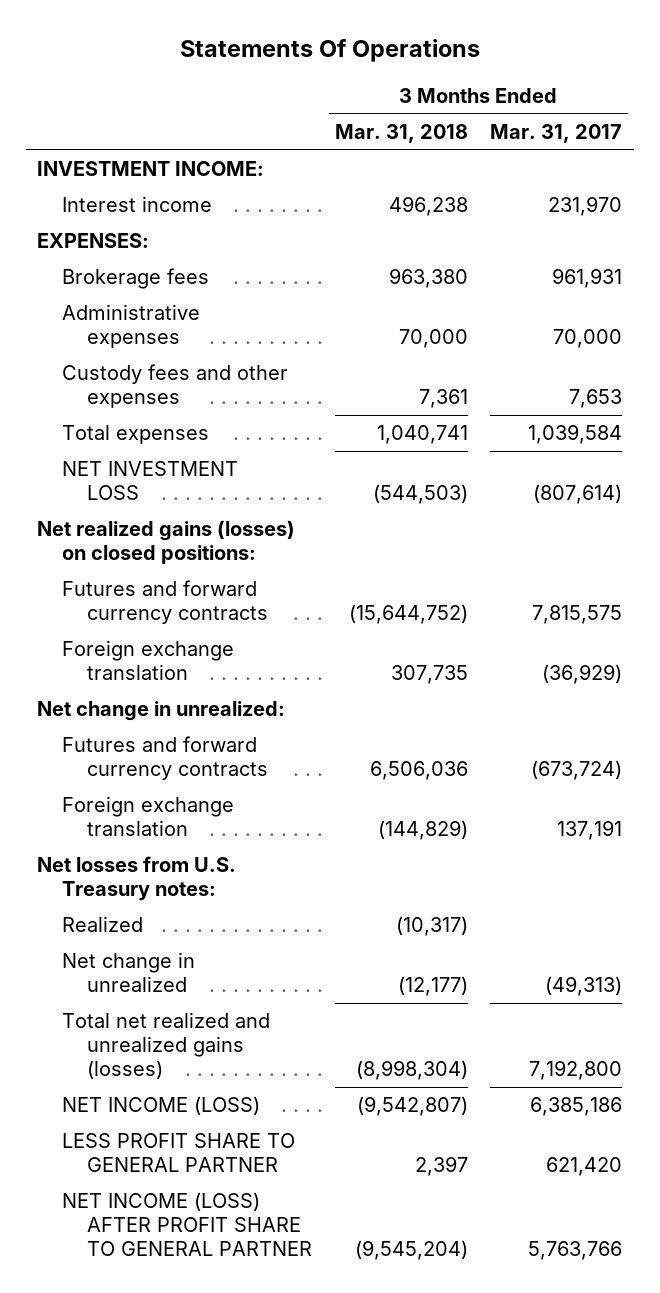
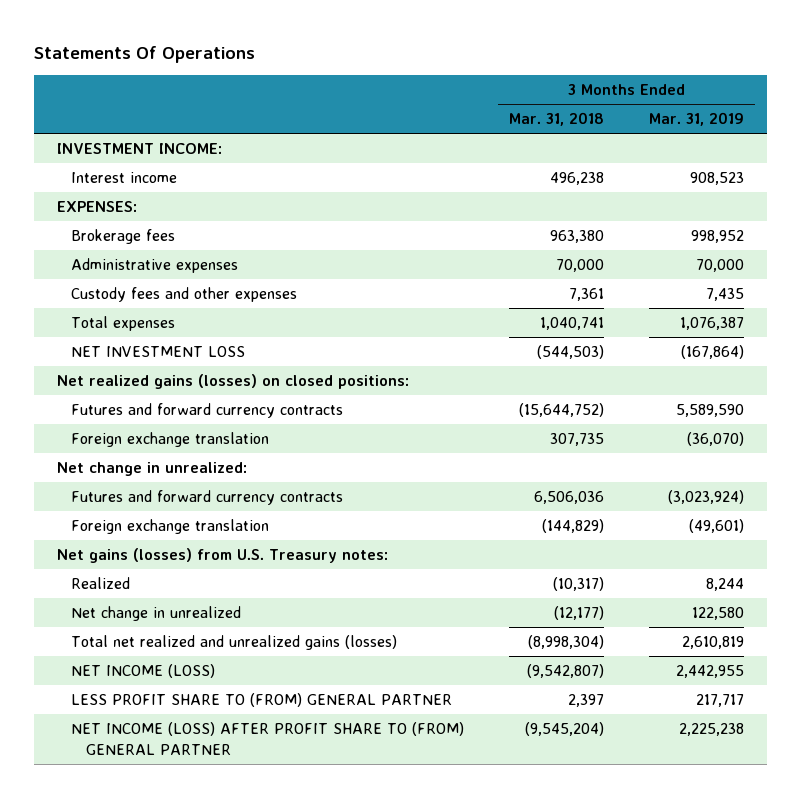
- | 3 Months Ended Mar. 31, 2018 | 3 Months Ended Mar. 31, 2017
+ | 3 Months Ended Mar. 31, 2018 | 3 Months Ended Mar. 31, 2019
- Net losses from U.S. Treasury notes:
+ Net gains (losses) from U.S. Treasury notes:
- LESS PROFIT SHARE TO GENERAL PARTNER | 2,397 | 621,420
- NET INCOME (LOSS) AFTER PROFIT SHARE TO GENERAL PARTNER | (9,545,204) | 5,763,766
+ LESS PROFIT SHARE TO (FROM) GENERAL PARTNER | 2,397 | 217,717
+ NET INCOME (LOSS) AFTER PROFIT SHARE TO (FROM) GENERAL PARTNER | (9,545,204) | 2,225,238

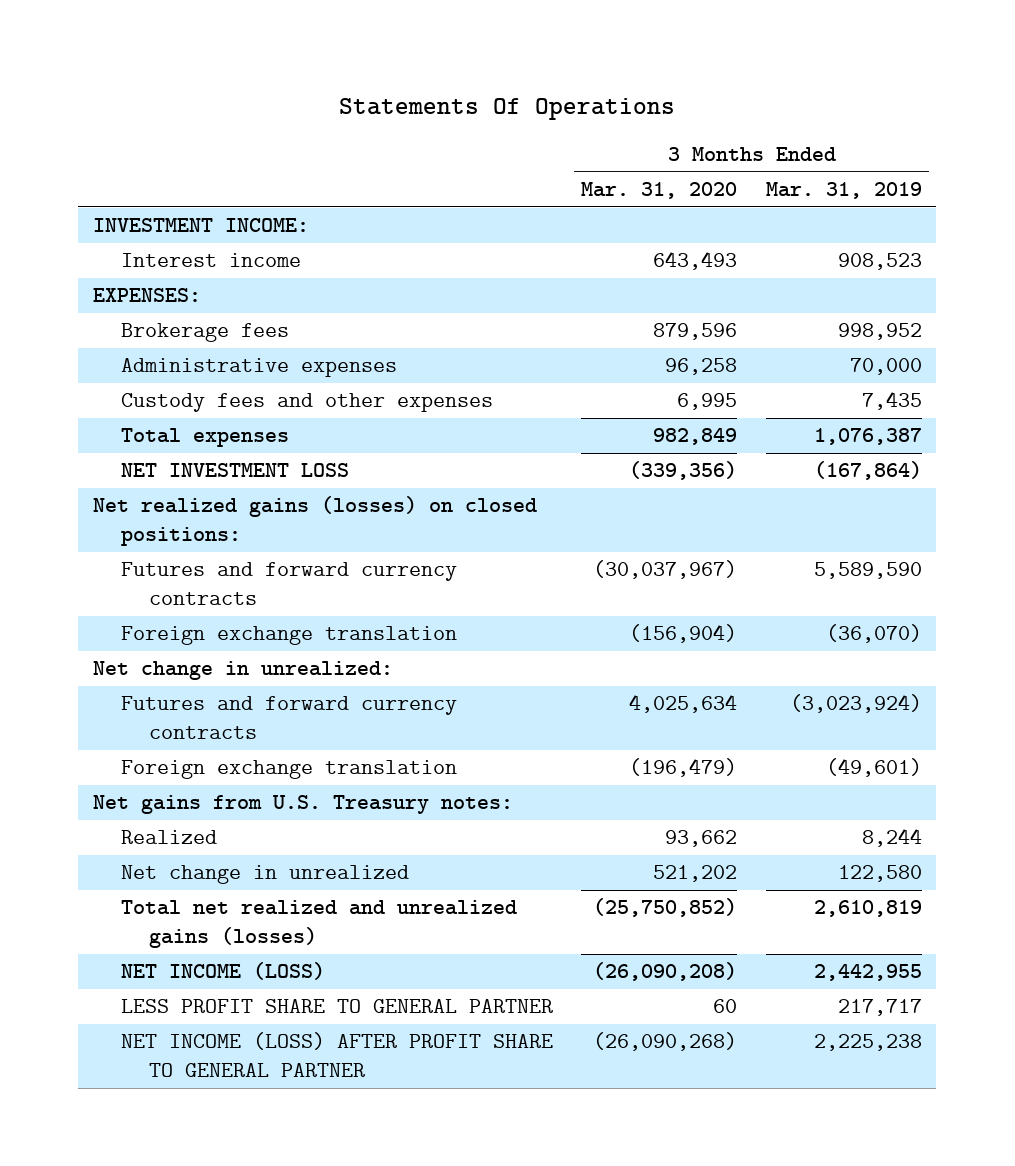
- | 3 Months Ended Mar. 31, 2018 | 3 Months Ended Mar. 31, 2019
+ | 3 Months Ended Mar. 31, 2020 | 3 Months Ended Mar. 31, 2019
- Net gains (losses) from U.S. Treasury notes:
+ Net gains from U.S. Treasury notes:
- LESS PROFIT SHARE TO (FROM) GENERAL PARTNER | 2,397 | 217,717
- NET INCOME (LOSS) AFTER PROFIT SHARE TO (FROM) GENERAL PARTNER | (9,545,204) | 2,225,238
+ LESS PROFIT SHARE TO GENERAL PARTNER | 60 | 217,717
+ NET INCOME (LOSS) AFTER PROFIT SHARE TO GENERAL PARTNER | (26,090,268) | 2,225,238

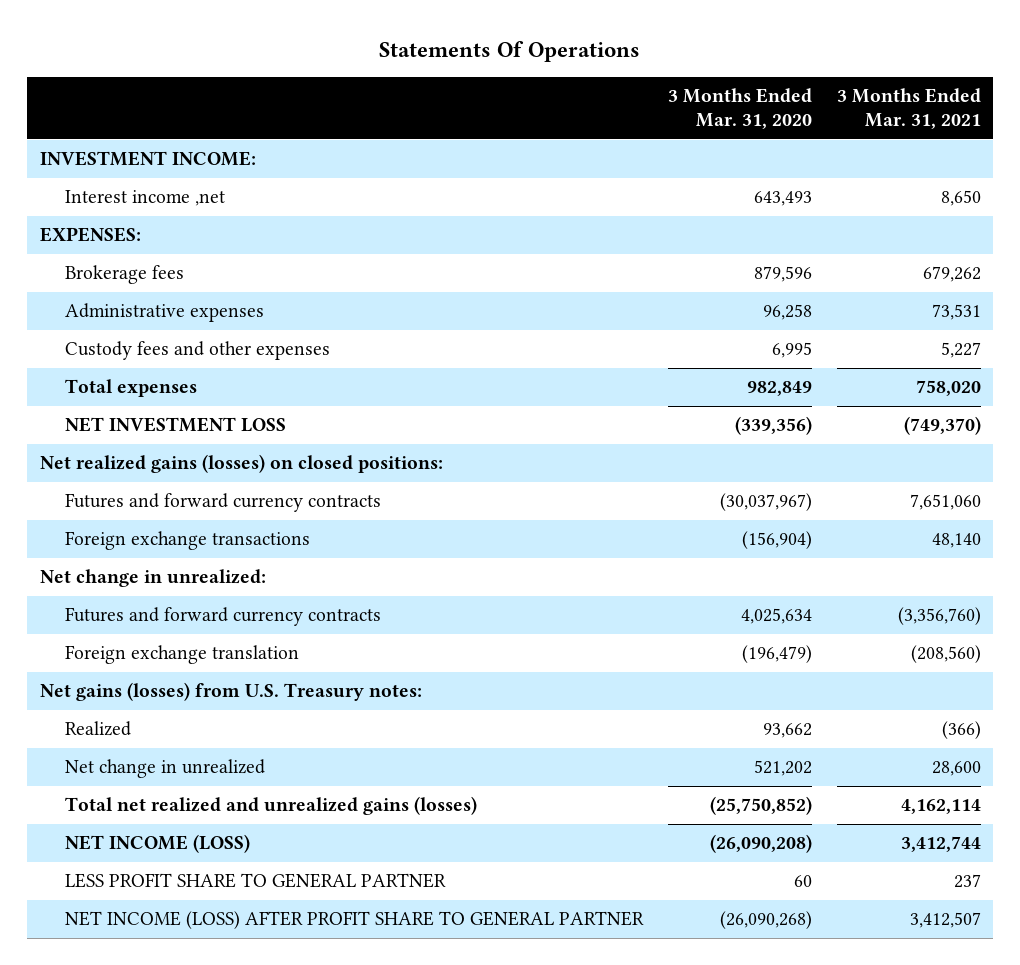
- | 3 Months Ended Mar. 31, 2020 | 3 Months Ended Mar. 31, 2019
+ | 3 Months Ended Mar. 31, 2020 | 3 Months Ended Mar. 31, 2021
- Interest income | 643,493 | 908,523
+ Interest income ,net | 643,493 | 8,650
- Foreign exchange translation | (156,904) | (36,070)
+ Foreign exchange transactions | (156,904) | 48,140
- Net gains from U.S. Treasury notes:
+ Net gains (losses) from U.S. Treasury notes:

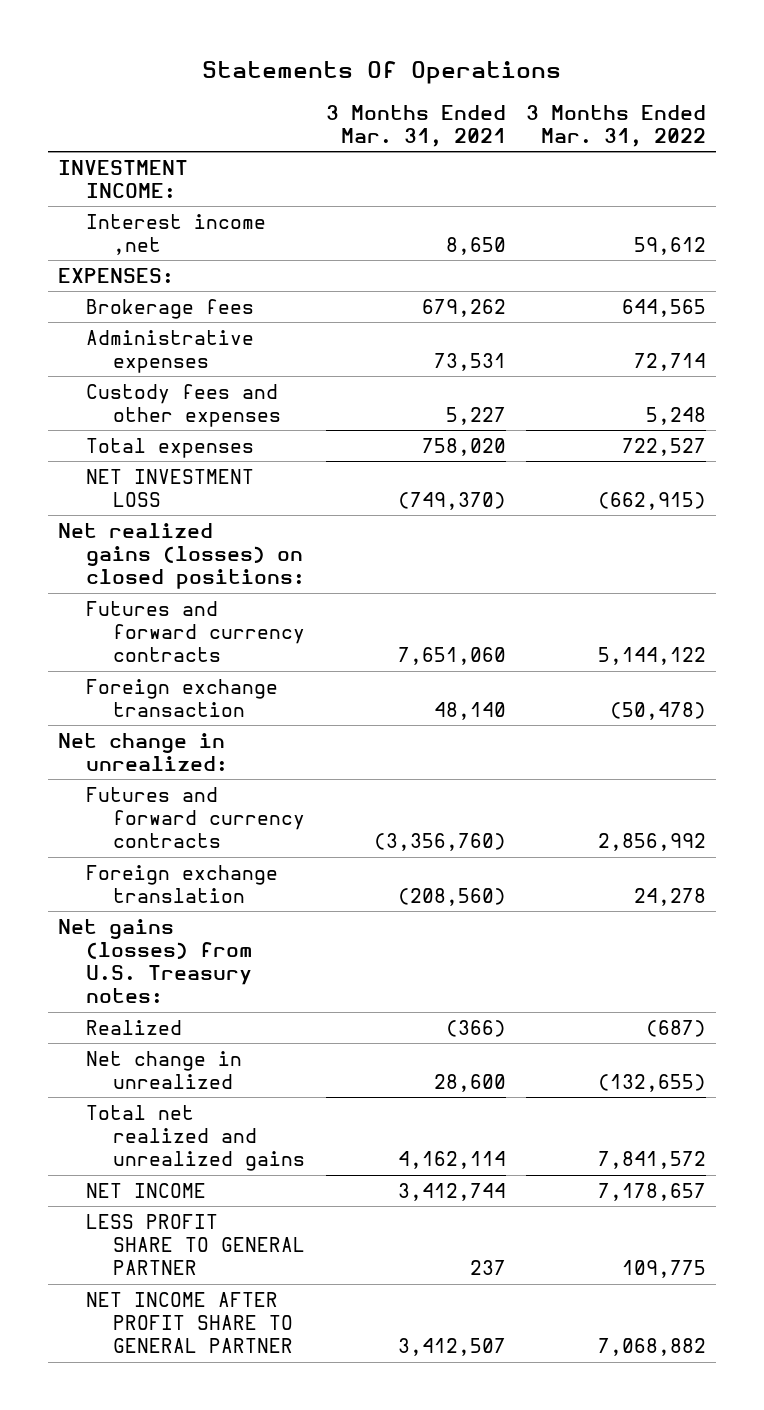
- | 3 Months Ended Mar. 31, 2020 | 3 Months Ended Mar. 31, 2021
+ | 3 Months Ended Mar. 31, 2021 | 3 Months Ended Mar. 31, 2022
- Foreign exchange transactions | (156,904) | 48,140
+ Foreign exchange transaction | 48,140 | (50,478)
- Total net realized and unrealized gains (losses) | (25,750,852) | 4,162,114
- NET INCOME (LOSS) | (26,090,208) | 3,412,744
+ Total net realized and unrealized gains | 4,162,114 | 7,841,572
+ NET INCOME | 3,412,744 | 7,178,657
- NET INCOME (LOSS) AFTER PROFIT SHARE TO GENERAL PARTNER | (26,090,268) | 3,412,507
+ NET INCOME AFTER PROFIT SHARE TO GENERAL PARTNER | 3,412,507 | 7,068,882

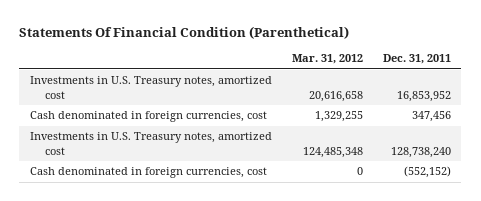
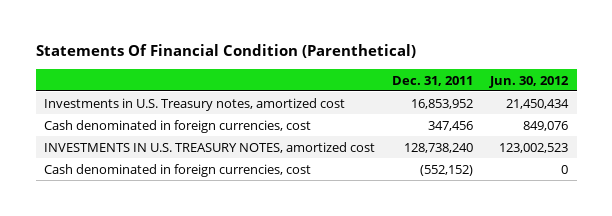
- | Mar. 31, 2012 | Dec. 31, 2011
+ | Dec. 31, 2011 | Jun. 30, 2012
- Investments in U.S. Treasury notes, amortized cost | 124,485,348 | 128,738,240
+ INVESTMENTS IN U.S. TREASURY NOTES, amortized cost | 128,738,240 | 123,002,523

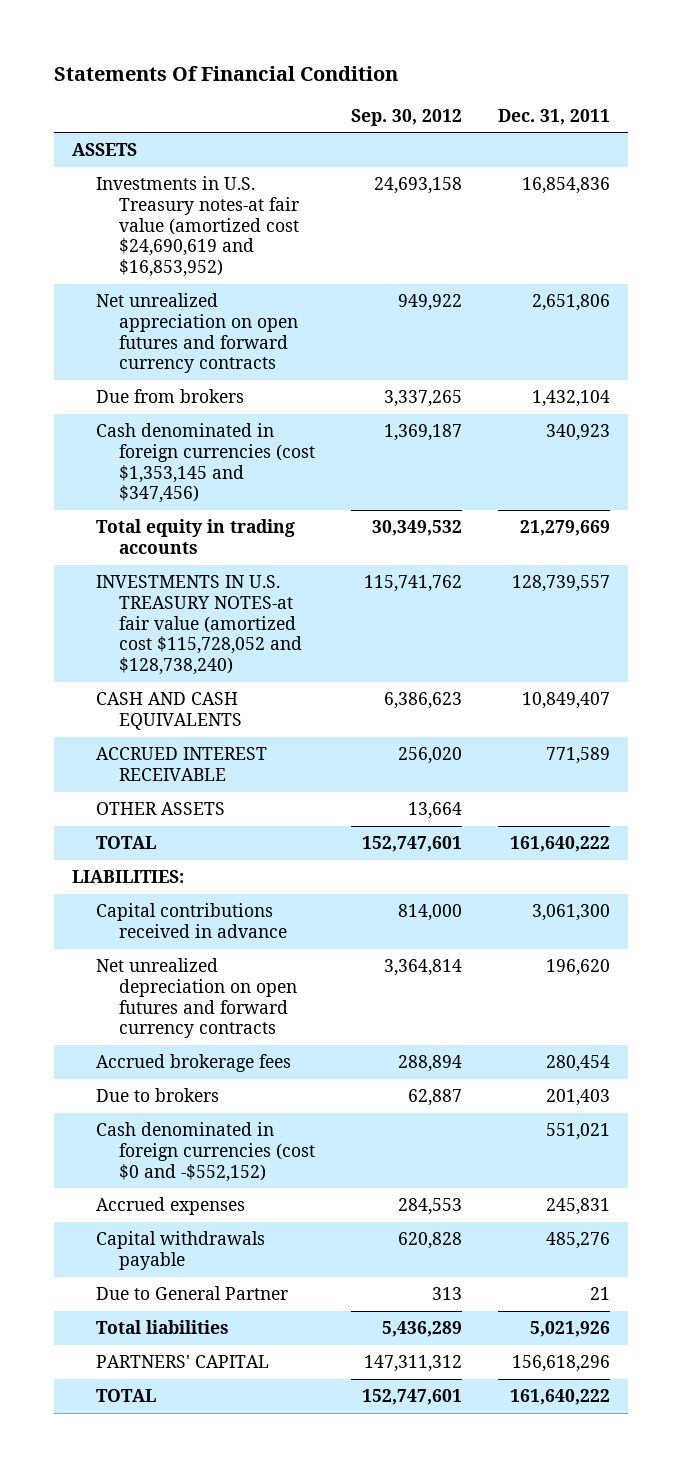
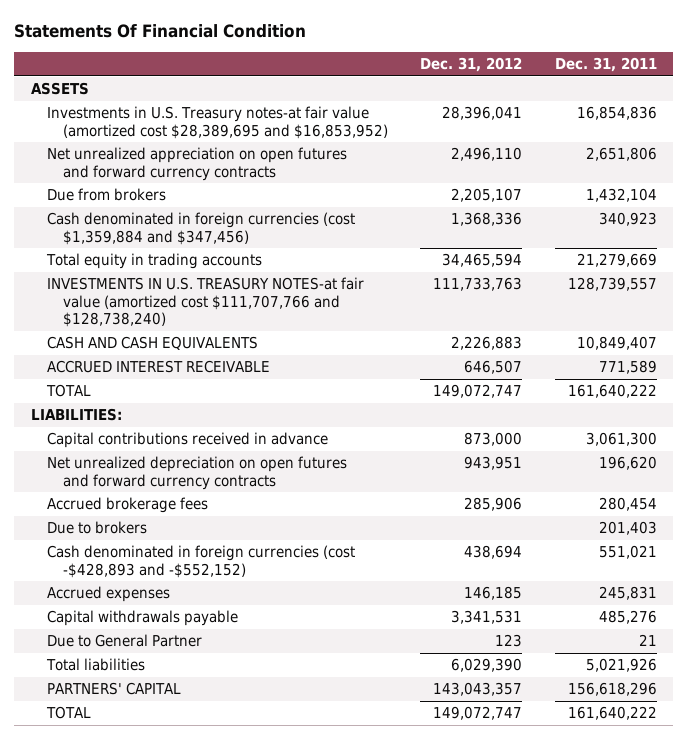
- | Sep. 30, 2012 | Dec. 31, 2011
+ | Dec. 31, 2012 | Dec. 31, 2011
- Investments in U.S. Treasury notes-at fair value (amortized cost $24,690,619 and $16,853,952) | 24,693,158 | 16,854,836
+ Investments in U.S. Treasury notes-at fair value (amortized cost $28,389,695 and $16,853,952) | 28,396,041 | 16,854,836
- Cash denominated in foreign currencies (cost $1,353,145 and $347,456) | 1,369,187 | 340,923
+ Cash denominated in foreign currencies (cost $1,359,884 and $347,456) | 1,368,336 | 340,923
- INVESTMENTS IN U.S. TREASURY NOTES-at fair value (amortized cost $115,728,052 and $128,738,240) | 115,741,762 | 128,739,557
+ INVESTMENTS IN U.S. TREASURY NOTES-at fair value (amortized cost $111,707,766 and $128,738,240) | 111,733,763 | 128,739,557
- OTHER ASSETS | 13,664 |
- Cash denominated in foreign currencies (cost $0 and -$552,152) | | 551,021
+ Cash denominated in foreign currencies (cost -$428,893 and -$552,152) | 438,694 | 551,021

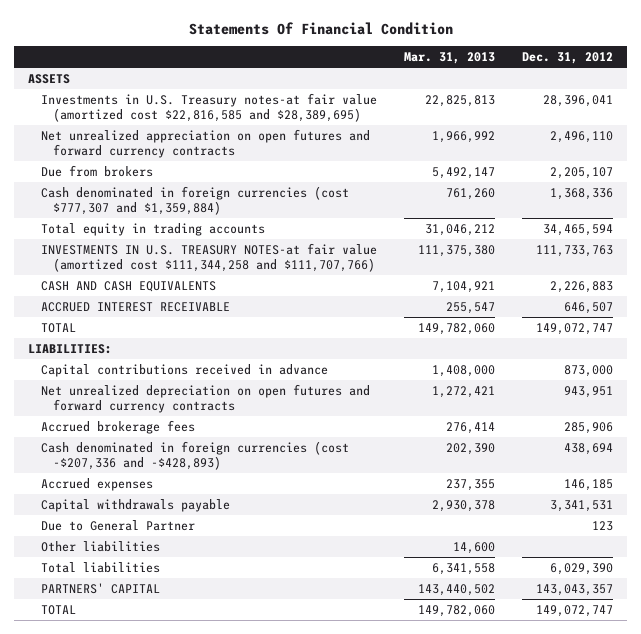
- | Dec. 31, 2012 | Dec. 31, 2011
+ | Mar. 31, 2013 | Dec. 31, 2012
- Investments in U.S. Treasury notes-at fair value (amortized cost $28,389,695 and $16,853,952) | 28,396,041 | 16,854,836
+ Investments in U.S. Treasury notes-at fair value (amortized cost $22,816,585 and $28,389,695) | 22,825,813 | 28,396,041
- Cash denominated in foreign currencies (cost $1,359,884 and $347,456) | 1,368,336 | 340,923
+ Cash denominated in foreign currencies (cost $777,307 and $1,359,884) | 761,260 | 1,368,336
- INVESTMENTS IN U.S. TREASURY NOTES-at fair value (amortized cost $111,707,766 and $128,738,240) | 111,733,763 | 128,739,557
+ INVESTMENTS IN U.S. TREASURY NOTES-at fair value (amortized cost $111,344,258 and $111,707,766) | 111,375,380 | 111,733,763
- Due to brokers | | 201,403
- Cash denominated in foreign currencies (cost -$428,893 and -$552,152) | 438,694 | 551,021
+ Cash denominated in foreign currencies (cost -$207,336 and -$428,893) | 202,390 | 438,694
+ Other liabilities | 14,600 |

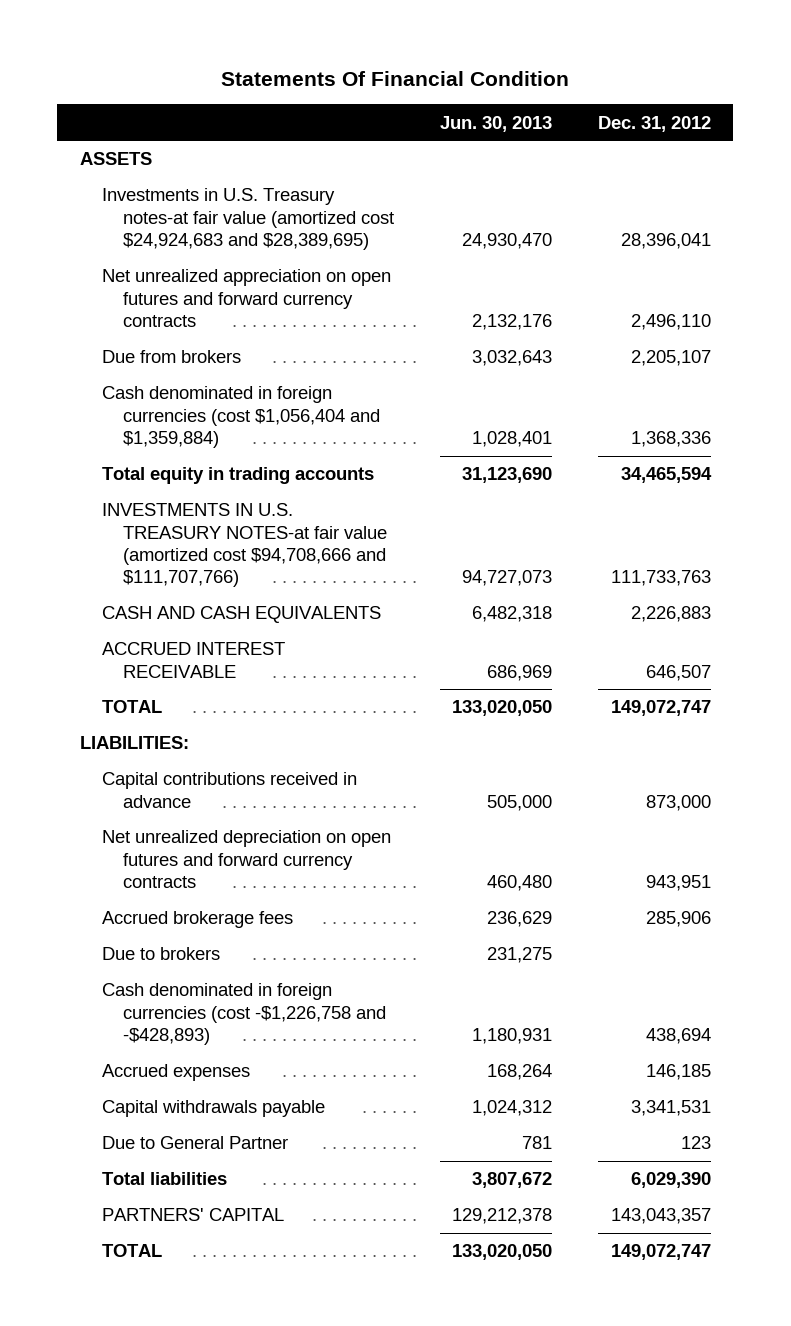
- | Mar. 31, 2013 | Dec. 31, 2012
+ | Jun. 30, 2013 | Dec. 31, 2012
- Investments in U.S. Treasury notes-at fair value (amortized cost $22,816,585 and $28,389,695) | 22,825,813 | 28,396,041
+ Investments in U.S. Treasury notes-at fair value (amortized cost $24,924,683 and $28,389,695) | 24,930,470 | 28,396,041
- Cash denominated in foreign currencies (cost $777,307 and $1,359,884) | 761,260 | 1,368,336
+ Cash denominated in foreign currencies (cost $1,056,404 and $1,359,884) | 1,028,401 | 1,368,336
- INVESTMENTS IN U.S. TREASURY NOTES-at fair value (amortized cost $111,344,258 and $111,707,766) | 111,375,380 | 111,733,763
+ INVESTMENTS IN U.S. TREASURY NOTES-at fair value (amortized cost $94,708,666 and $111,707,766) | 94,727,073 | 111,733,763
- Cash denominated in foreign currencies (cost -$207,336 and -$428,893) | 202,390 | 438,694
+ Due to brokers | 231,275 |
+ Cash denominated in foreign currencies (cost -$1,226,758 and -$428,893) | 1,180,931 | 438,694
- Other liabilities | 14,600 |

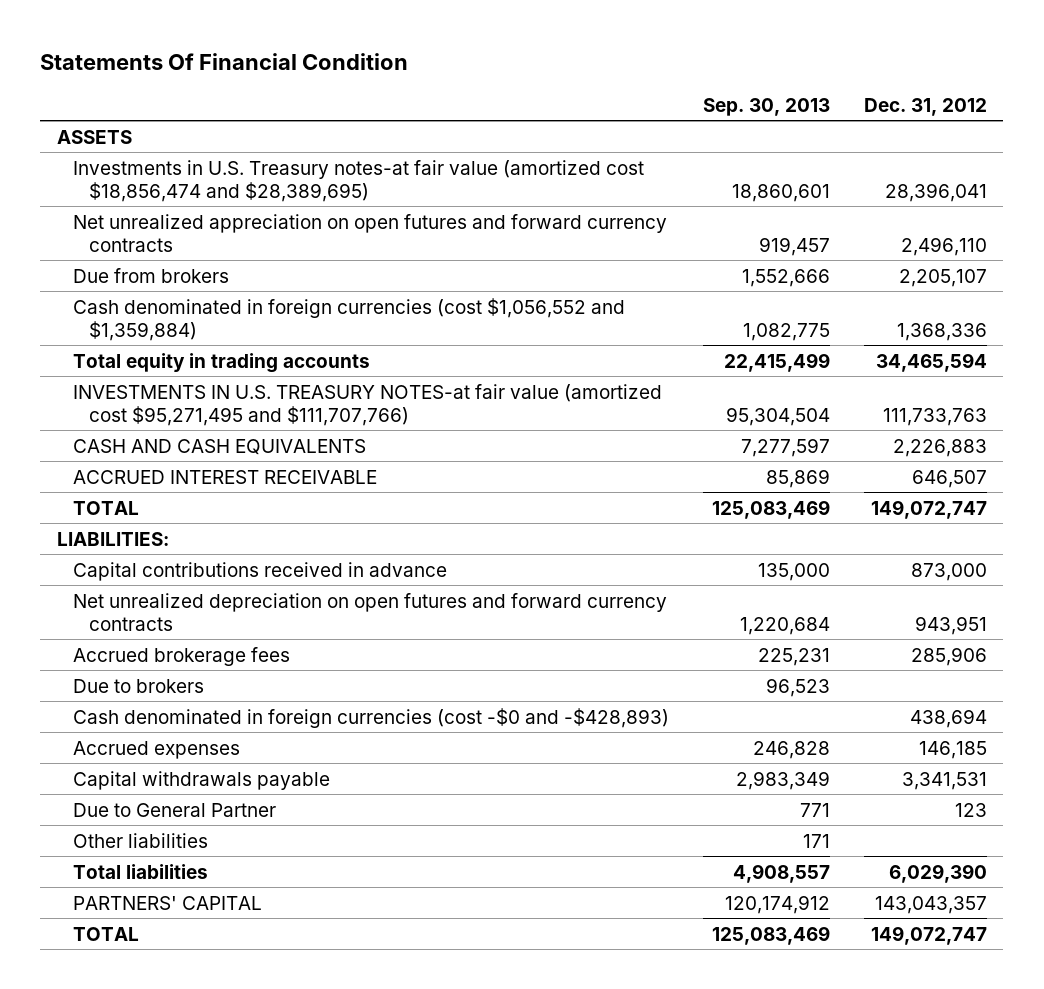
- | Jun. 30, 2013 | Dec. 31, 2012
+ | Sep. 30, 2013 | Dec. 31, 2012
- Investments in U.S. Treasury notes-at fair value (amortized cost $24,924,683 and $28,389,695) | 24,930,470 | 28,396,041
+ Investments in U.S. Treasury notes-at fair value (amortized cost $18,856,474 and $28,389,695) | 18,860,601 | 28,396,041
- Cash denominated in foreign currencies (cost $1,056,404 and $1,359,884) | 1,028,401 | 1,368,336
+ Cash denominated in foreign currencies (cost $1,056,552 and $1,359,884) | 1,082,775 | 1,368,336
- INVESTMENTS IN U.S. TREASURY NOTES-at fair value (amortized cost $94,708,666 and $111,707,766) | 94,727,073 | 111,733,763
+ INVESTMENTS IN U.S. TREASURY NOTES-at fair value (amortized cost $95,271,495 and $111,707,766) | 95,304,504 | 111,733,763
- Cash denominated in foreign currencies (cost -$1,226,758 and -$428,893) | 1,180,931 | 438,694
+ Cash denominated in foreign currencies (cost -$0 and -$428,893) | | 438,694
+ Other liabilities | 171 |

